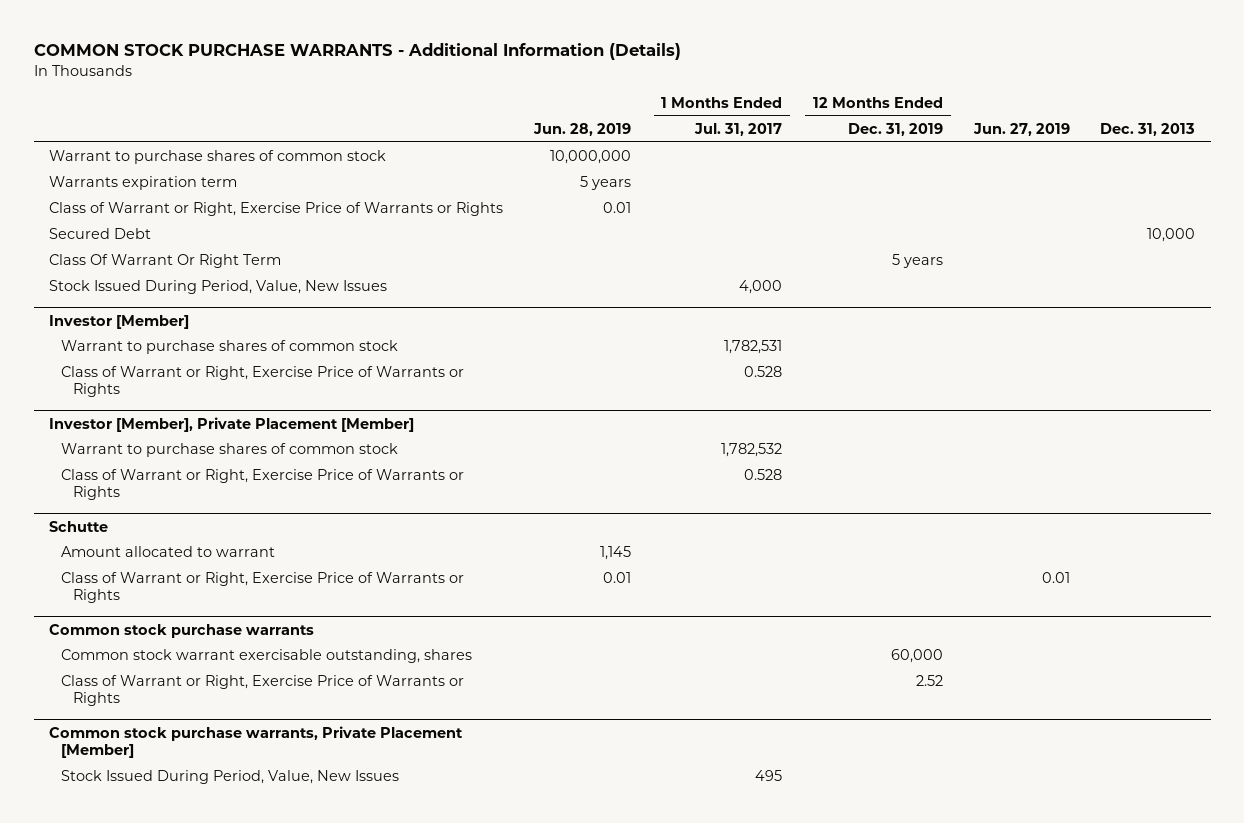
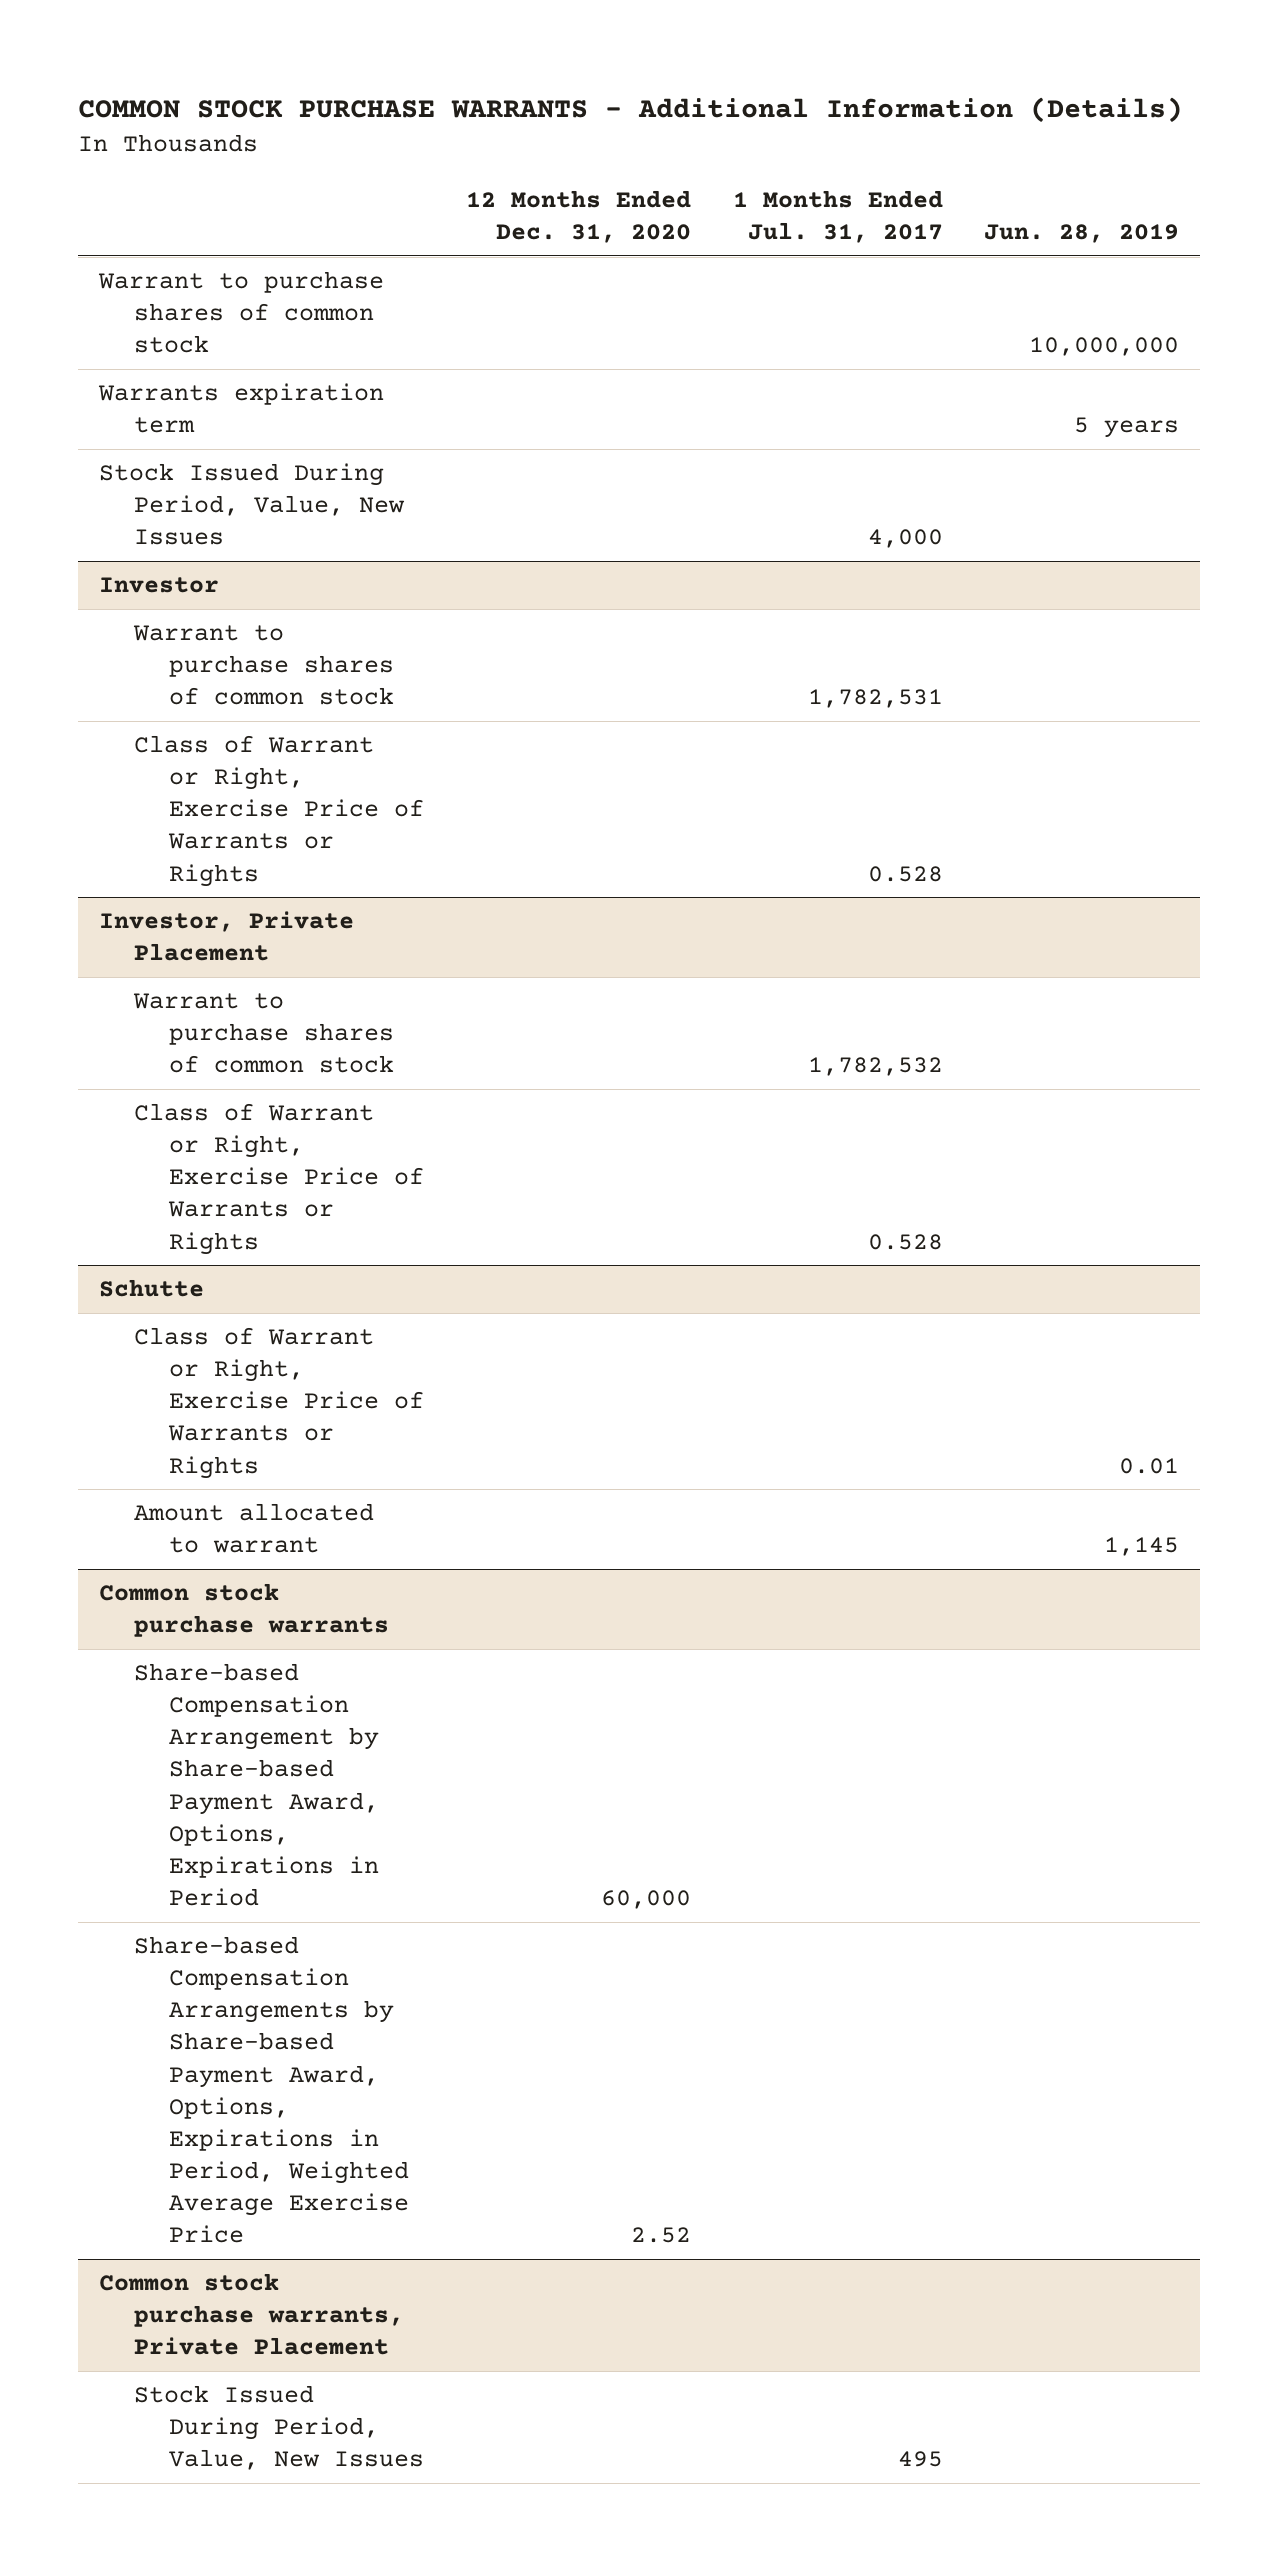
- | Jun. 28, 2019 | 1 Months Ended Jul. 31, 2017 | 12 Months Ended Dec. 31, 2019 | Jun. 27, 2019 | Dec. 31, 2013
+ | 12 Months Ended Dec. 31, 2020 | 1 Months Ended Jul. 31, 2017 | Jun. 28, 2019
- Class of Warrant or Right, Exercise Price of Warrants or Rights | 0.01 | | | |
- Secured Debt | | | | | 10,000
- Class Of Warrant Or Right Term | | | 5 years | |
- Investor [Member]
+ Investor
- Investor [Member], Private Placement [Member]
+ Investor, Private Placement
@ Schutte
moved down: Amount allocated to warrant | | | 1,145
@ Common stock purchase warrants
- Common stock warrant exercisable outstanding, shares | | | 60,000 | |
- Class of Warrant or Right, Exercise Price of Warrants or Rights | | | 2.52 | |
- Common stock purchase warrants, Private Placement [Member]
@ Common stock purchase warrants
+ Share-based Compensation Arrangement by Share-based Payment Award, Options, Expirations in Period | 60,000 | |
+ Share-based Compensation Arrangements by Share-based Payment Award, Options, Expirations in Period, Weighted Average Exercise Price | 2.52 | |
+ Common stock purchase warrants, Private Placement

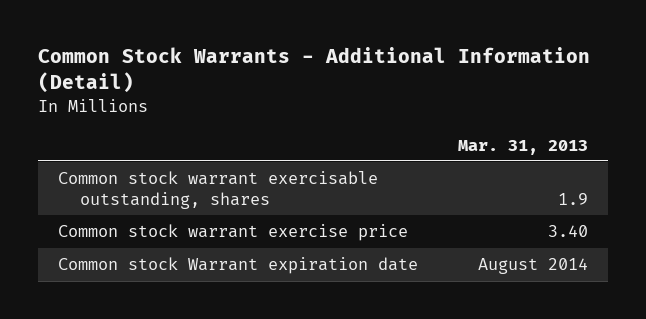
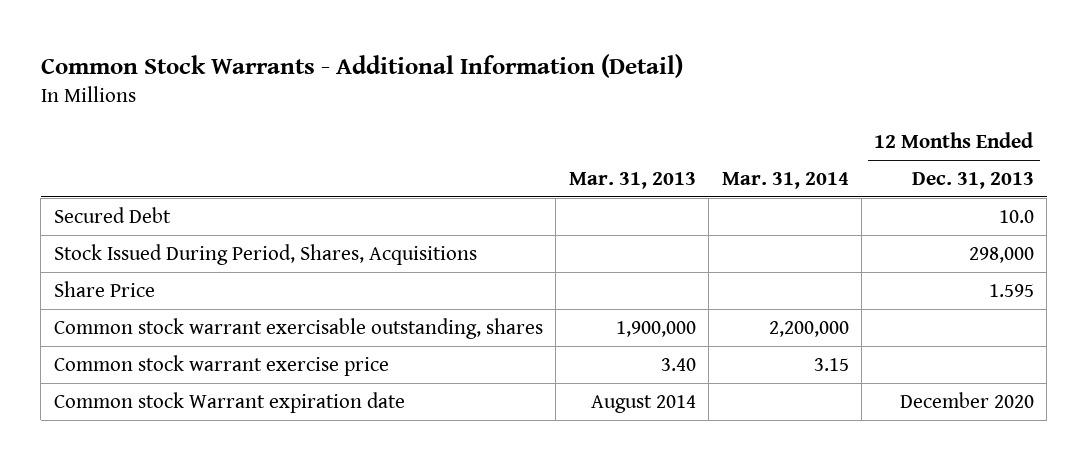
- | Mar. 31, 2013
+ | Mar. 31, 2013 | Mar. 31, 2014 | 12 Months Ended Dec. 31, 2013
- Common stock warrant exercisable outstanding, shares | 1.9
+ Secured Debt | | | 10.0
+ Stock Issued During Period, Shares, Acquisitions | | | 298,000
+ Share Price | | | 1.595
+ Common stock warrant exercisable outstanding, shares | 1,900,000 | 2,200,000 |

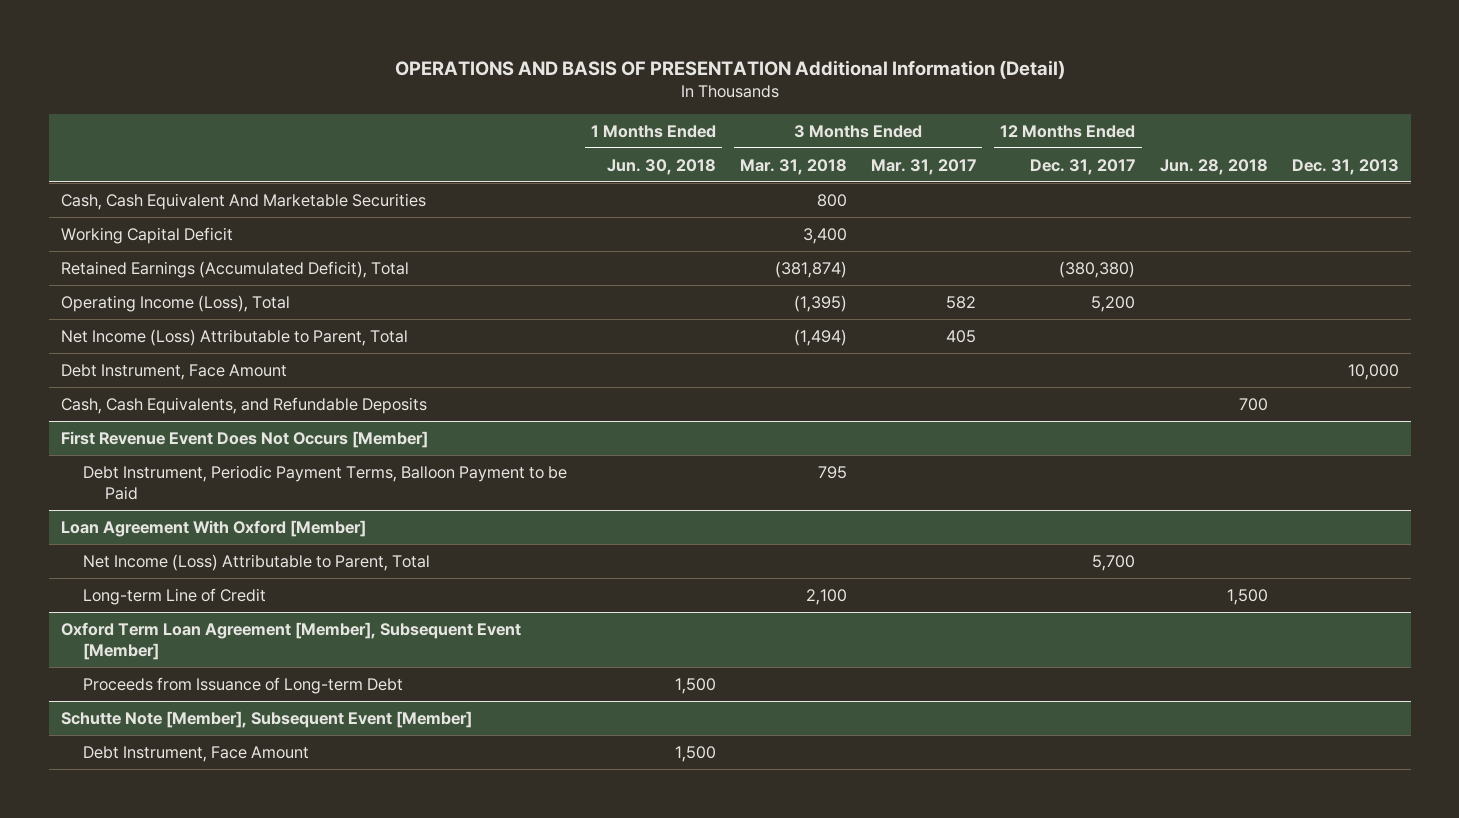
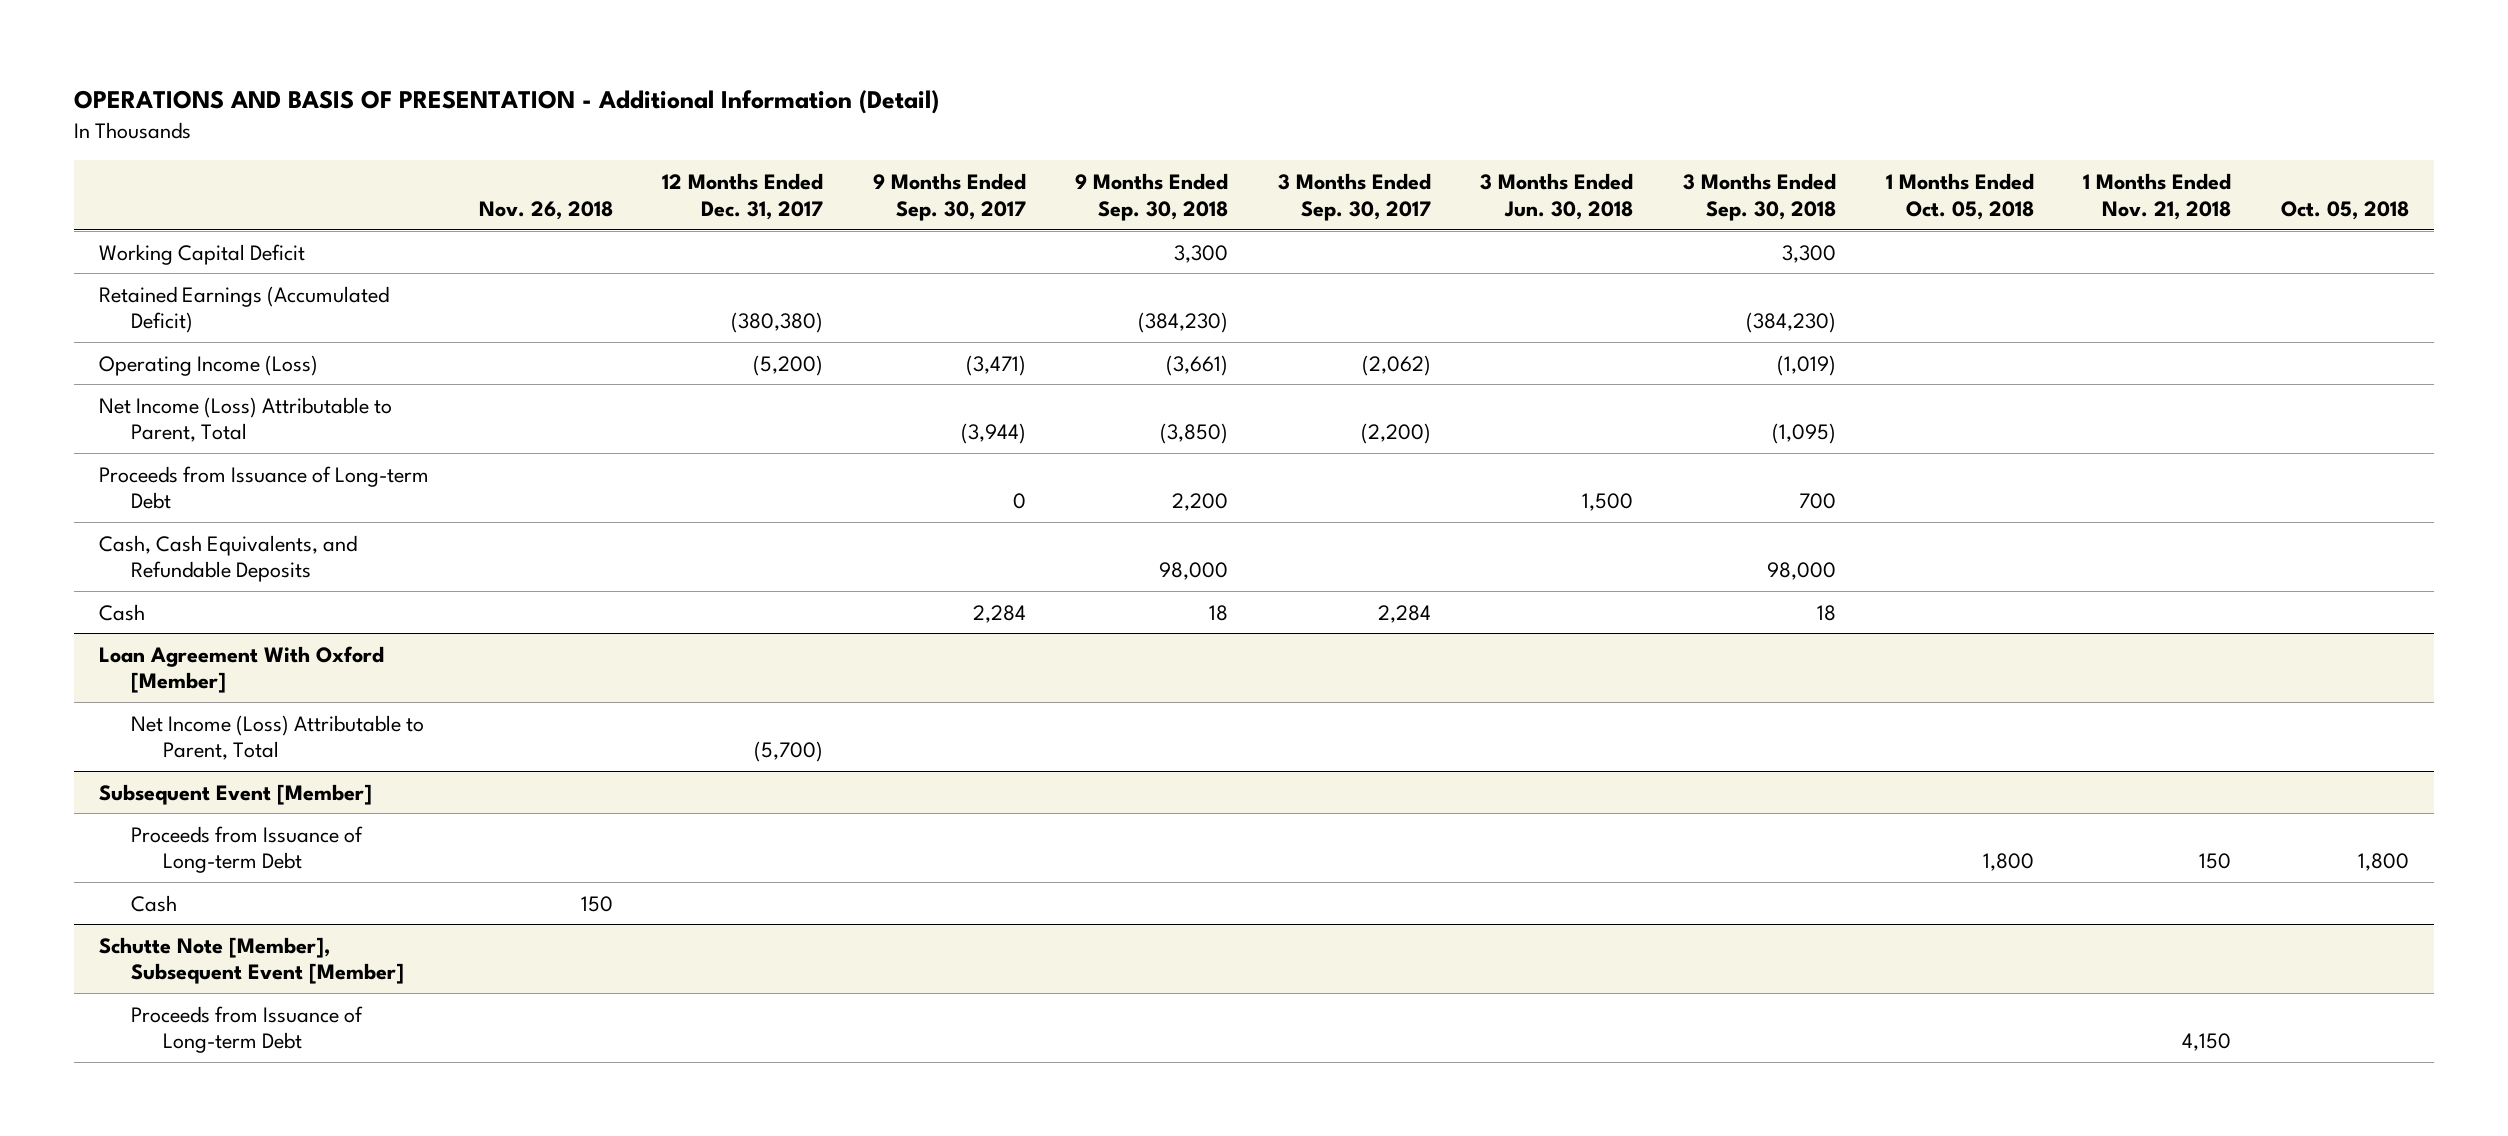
- OPERATIONS AND BASIS OF PRESENTATION Additional Information (Detail)
+ OPERATIONS AND BASIS OF PRESENTATION - Additional Information (Detail)
- | 1 Months Ended Jun. 30, 2018 | 3 Months Ended Mar. 31, 2018 | 3 Months Ended Mar. 31, 2017 | 12 Months Ended Dec. 31, 2017 | Jun. 28, 2018 | Dec. 31, 2013
+ | Nov. 26, 2018 | 12 Months Ended Dec. 31, 2017 | 9 Months Ended Sep. 30, 2017 | 9 Months Ended Sep. 30, 2018 | 3 Months Ended Sep. 30, 2017 | 3 Months Ended Jun. 30, 2018 | 3 Months Ended Sep. 30, 2018 | 1 Months Ended Oct. 05, 2018 | 1 Months Ended Nov. 21, 2018 | Oct. 05, 2018
- Cash, Cash Equivalent And Marketable Securities | | 800 | | | |
- Retained Earnings (Accumulated Deficit), Total | | (381,874) | | (380,380) | |
- Operating Income (Loss), Total | | (1,395) | 582 | 5,200 | |
+ Retained Earnings (Accumulated Deficit) | | (380,380) | | (384,230) | | | (384,230) | | |
+ Operating Income (Loss) | | (5,200) | (3,471) | (3,661) | (2,062) | | (1,019) | | |
- Debt Instrument, Face Amount | | | | | | 10,000
+ Proceeds from Issuance of Long-term Debt | | | 0 | 2,200 | | 1,500 | 700 | | |
- First Revenue Event Does Not Occurs [Member]
- Debt Instrument, Periodic Payment Terms, Balloon Payment to be Paid | | 795 | | | |
+ Cash | | | 2,284 | 18 | 2,284 | | 18 | | |
@ Loan Agreement With Oxford [Member]
- Net Income (Loss) Attributable to Parent, Total | | | | 5,700 | |
- Long-term Line of Credit | | 2,100 | | | 1,500 |
- Oxford Term Loan Agreement [Member], Subsequent Event [Member]
@ Loan Agreement With Oxford [Member]
+ Net Income (Loss) Attributable to Parent, Total | | (5,700) | | | | | | | |
+ Subsequent Event [Member]
+ Cash | 150 | | | | | | | | |
@ Schutte Note [Member], Subsequent Event [Member]
- Debt Instrument, Face Amount | 1,500 | | | | |
+ Proceeds from Issuance of Long-term Debt | | | | | | | | | 4,150 |

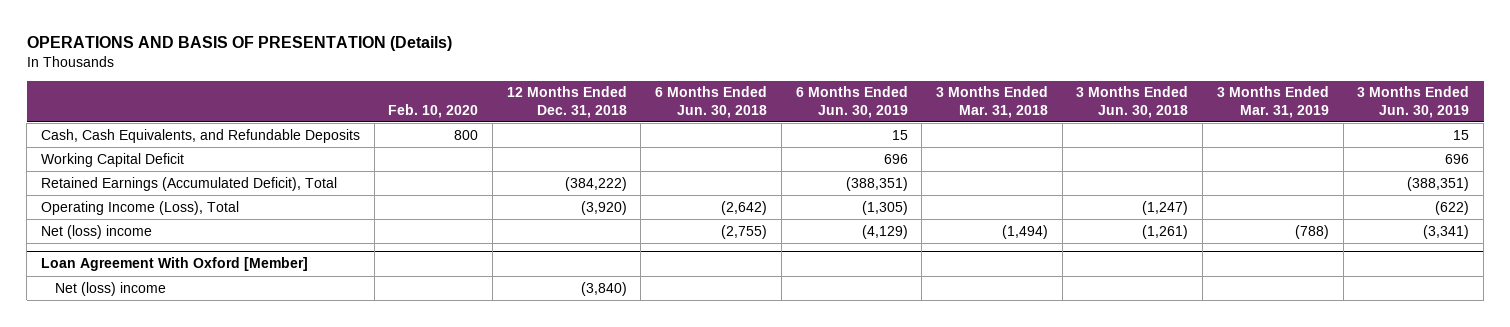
- OPERATIONS AND BASIS OF PRESENTATION - Additional Information (Detail)
+ OPERATIONS AND BASIS OF PRESENTATION (Details)
- | Nov. 26, 2018 | 12 Months Ended Dec. 31, 2017 | 9 Months Ended Sep. 30, 2017 | 9 Months Ended Sep. 30, 2018 | 3 Months Ended Sep. 30, 2017 | 3 Months Ended Jun. 30, 2018 | 3 Months Ended Sep. 30, 2018 | 1 Months Ended Oct. 05, 2018 | 1 Months Ended Nov. 21, 2018 | Oct. 05, 2018
+ | Feb. 10, 2020 | 12 Months Ended Dec. 31, 2018 | 6 Months Ended Jun. 30, 2018 | 6 Months Ended Jun. 30, 2019 | 3 Months Ended Mar. 31, 2018 | 3 Months Ended Jun. 30, 2018 | 3 Months Ended Mar. 31, 2019 | 3 Months Ended Jun. 30, 2019
- Retained Earnings (Accumulated Deficit) | | (380,380) | | (384,230) | | | (384,230) | | |
- Operating Income (Loss) | | (5,200) | (3,471) | (3,661) | (2,062) | | (1,019) | | |
- Net Income (Loss) Attributable to Parent, Total | | | (3,944) | (3,850) | (2,200) | | (1,095) | | |
- Proceeds from Issuance of Long-term Debt | | | 0 | 2,200 | | 1,500 | 700 | | |
- Cash | | | 2,284 | 18 | 2,284 | | 18 | | |
moved down: Working Capital Deficit | | | | 696 | | | | 696
+ Retained Earnings (Accumulated Deficit), Total | | (384,222) | | (388,351) | | | | (388,351)
+ Operating Income (Loss), Total | | (3,920) | (2,642) | (1,305) | | (1,247) | | (622)
+ Net (loss) income | | | (2,755) | (4,129) | (1,494) | (1,261) | (788) | (3,341)
@ Loan Agreement With Oxford [Member]
- Net Income (Loss) Attributable to Parent, Total | | (5,700) | | | | | | | |
- Subsequent Event [Member]
- Proceeds from Issuance of Long-term Debt | | | | | | | | 1,800 | 150 | 1,800
- Cash | 150 | | | | | | | | |
- Schutte Note [Member], Subsequent Event [Member]
- Proceeds from Issuance of Long-term Debt | | | | | | | | | 4,150 |
@ Loan Agreement With Oxford [Member]
+ Net (loss) income | | (3,840) | | | | | |

